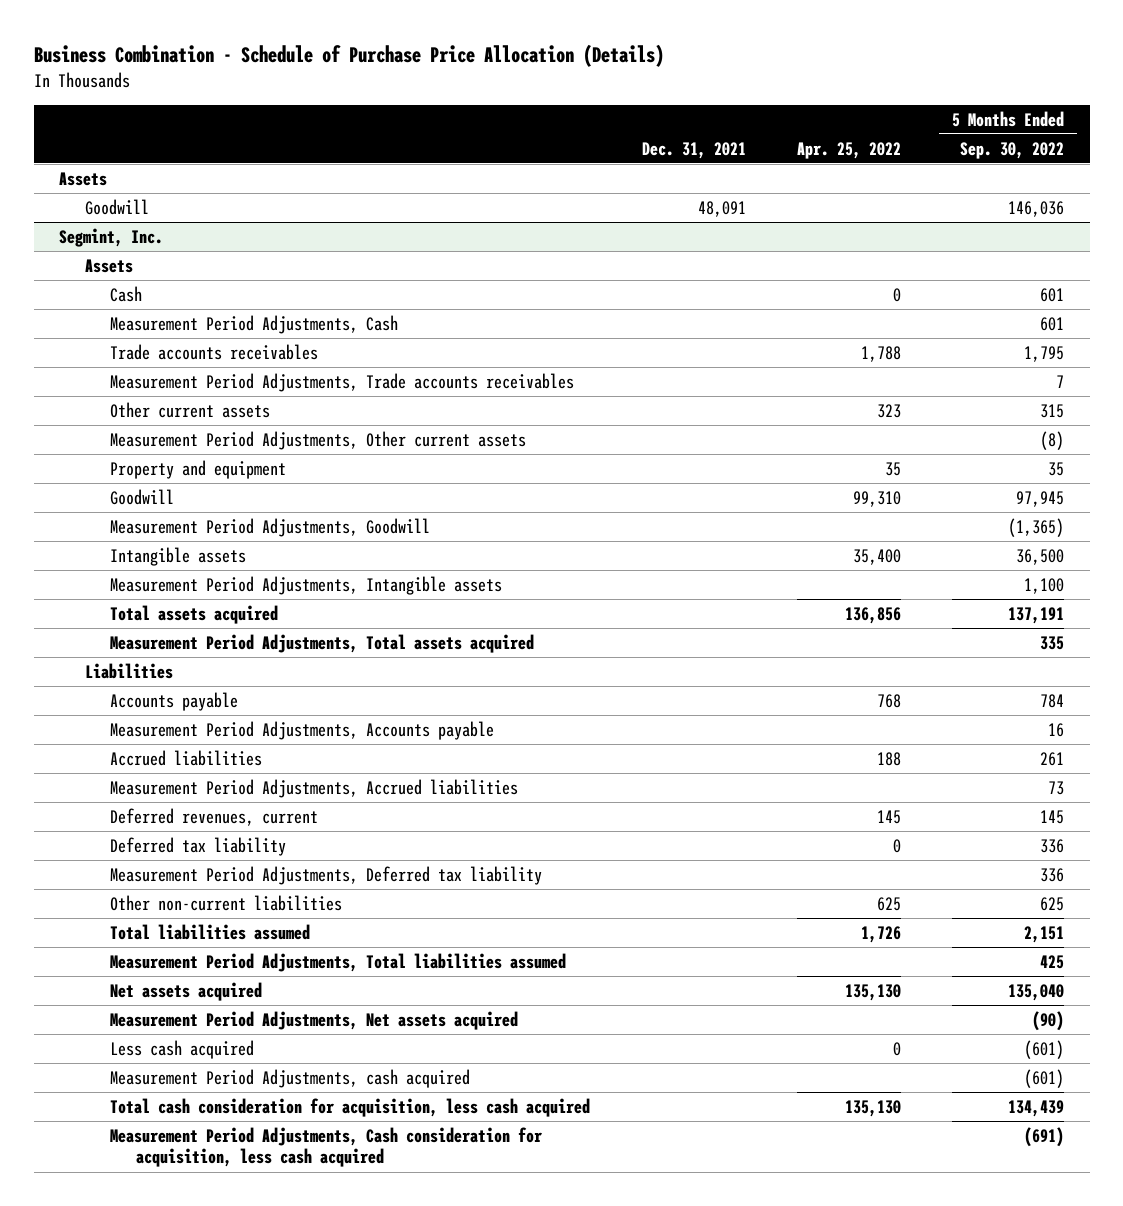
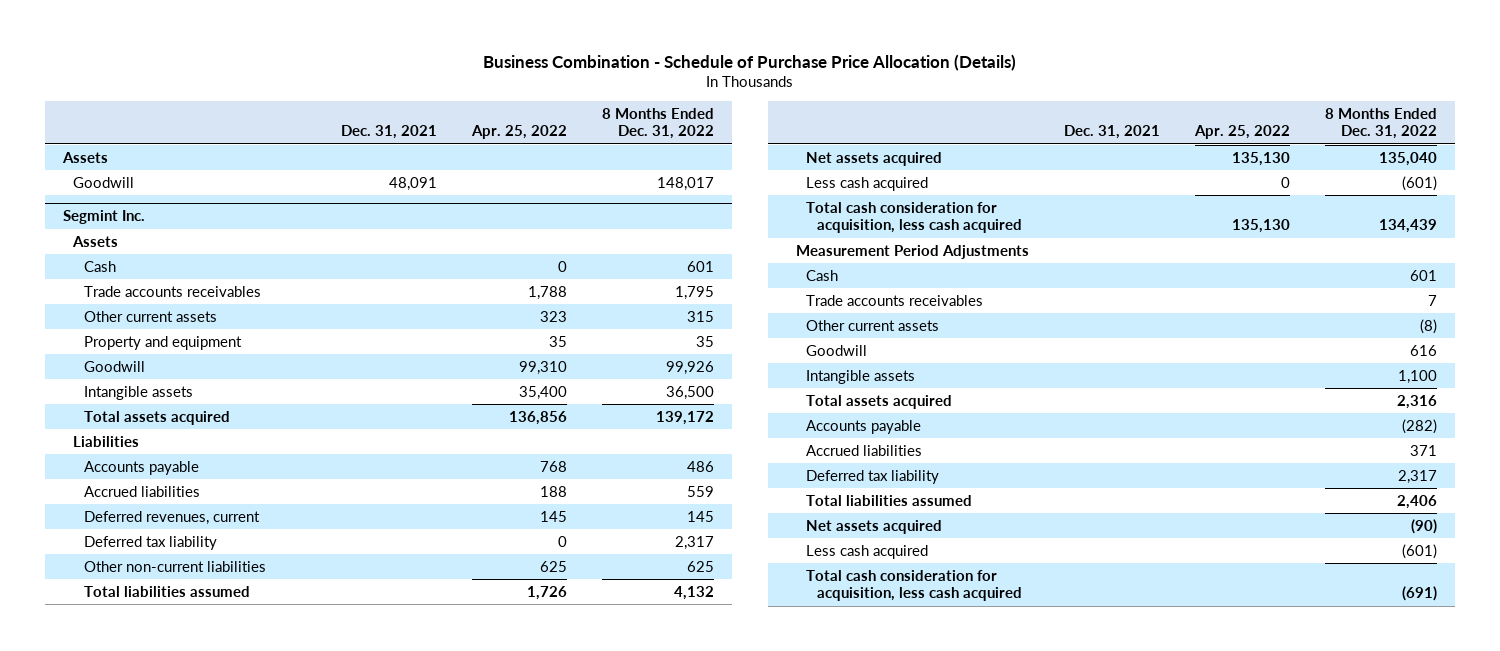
- | Dec. 31, 2021 | Apr. 25, 2022 | 5 Months Ended Sep. 30, 2022
+ | Dec. 31, 2021 | Apr. 25, 2022 | 8 Months Ended Dec. 31, 2022
- Segmint, Inc.
+ Segmint Inc.
- Measurement Period Adjustments, Cash | | | 601
- Measurement Period Adjustments, Trade accounts receivables | | | 7
- Measurement Period Adjustments, Other current assets | | | (8)
- Measurement Period Adjustments, Goodwill | | | (1,365)
- Measurement Period Adjustments, Intangible assets | | | 1,100
- Measurement Period Adjustments, Total assets acquired | | | 335
- Measurement Period Adjustments, Accounts payable | | | 16
- Measurement Period Adjustments, Accrued liabilities | | | 73
- Measurement Period Adjustments, Deferred tax liability | | | 336
- Measurement Period Adjustments, Total liabilities assumed | | | 425
- Measurement Period Adjustments, Net assets acquired | | | (90)
- Measurement Period Adjustments, cash acquired | | | (601)
- Measurement Period Adjustments, Cash consideration for acquisition, less cash acquired | | | (691)
+ Measurement Period Adjustments
+ Cash | | | 601
+ Trade accounts receivables | | | 7
+ Other current assets | | | (8)
+ Goodwill | | | 616
+ Intangible assets | | | 1,100
+ Total assets acquired | | | 2,316
+ Accounts payable | | | (282)
+ Accrued liabilities | | | 371
+ Deferred tax liability | | | 2,317
+ Total liabilities assumed | | | 2,406
+ Net assets acquired | | | (90)
+ Less cash acquired | | | (601)
+ Total cash consideration for acquisition, less cash acquired | | | (691)

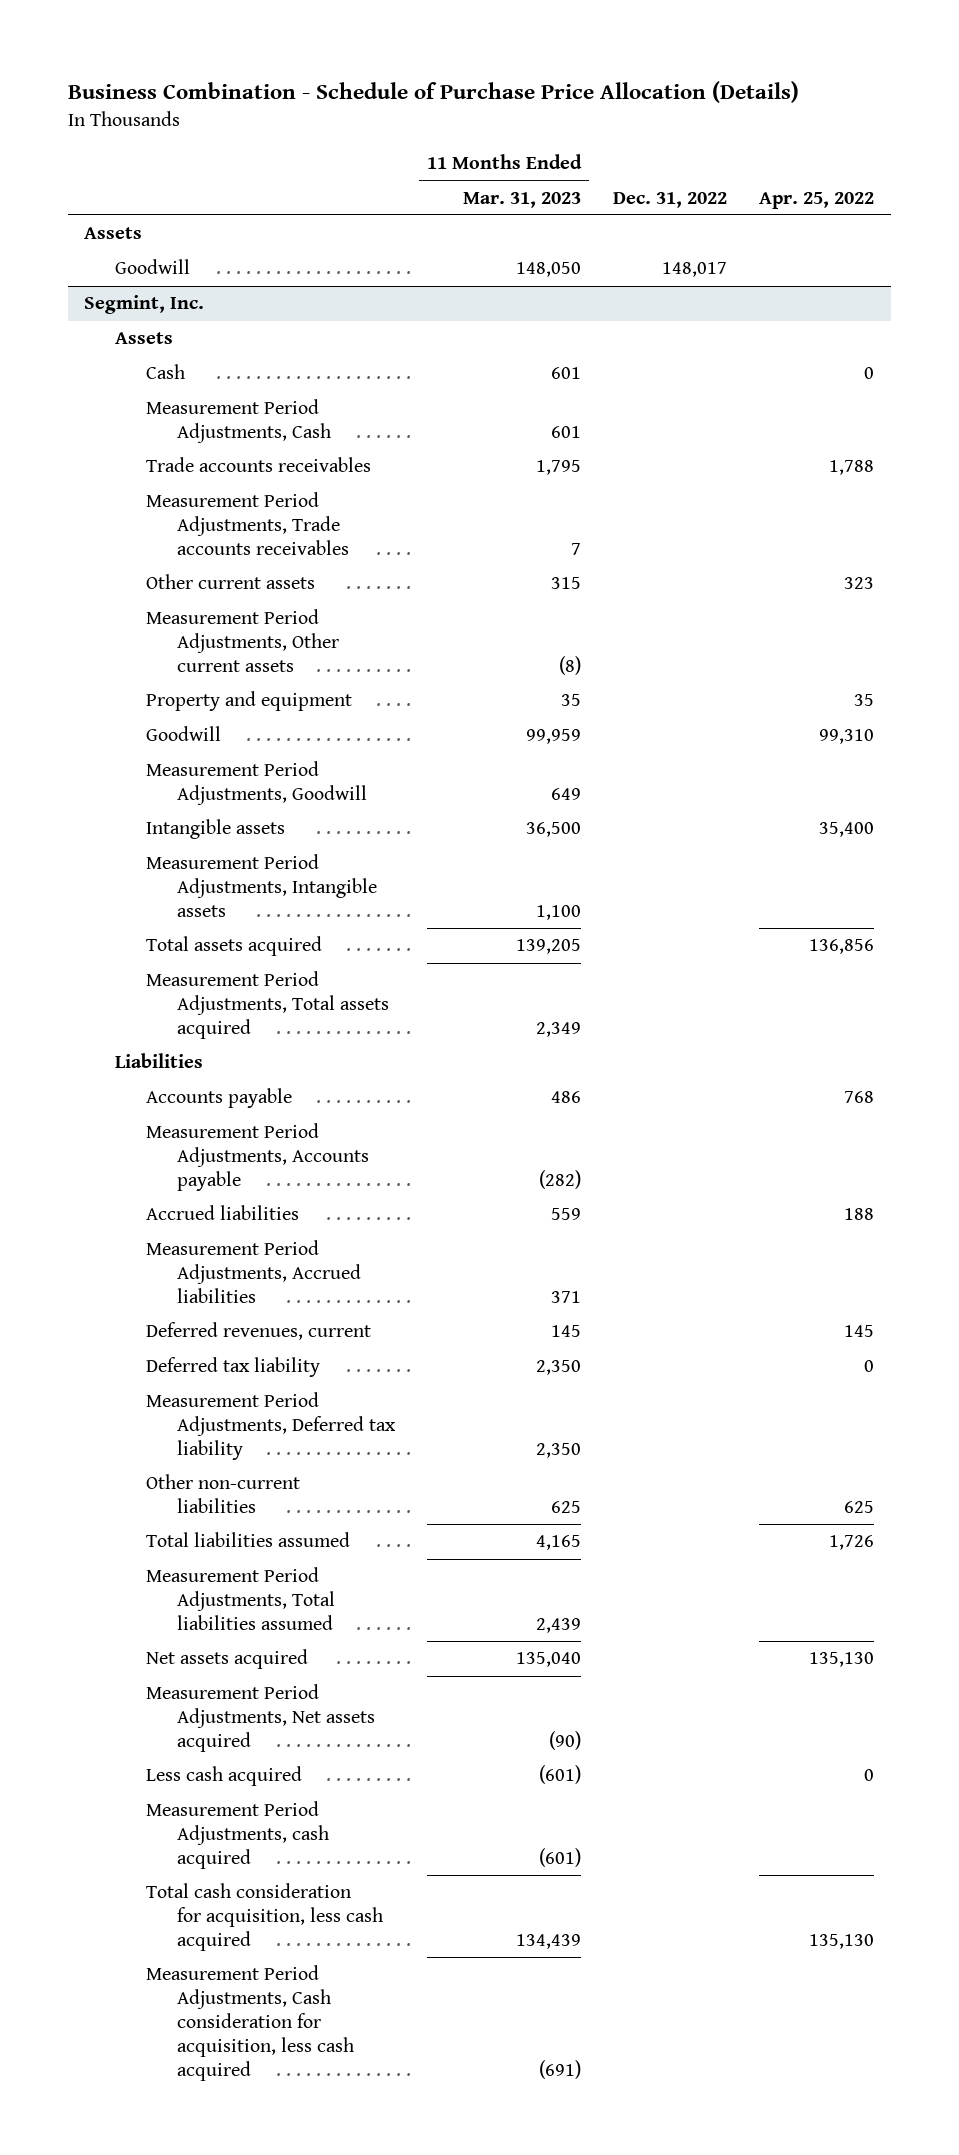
- | Dec. 31, 2021 | Apr. 25, 2022 | 8 Months Ended Dec. 31, 2022
+ | 11 Months Ended Mar. 31, 2023 | Dec. 31, 2022 | Apr. 25, 2022
- Segmint Inc.
+ Segmint, Inc.
+ Measurement Period Adjustments, Cash | 601 | |
+ Measurement Period Adjustments, Trade accounts receivables | 7 | |
+ Measurement Period Adjustments, Other current assets | (8) | |
+ Measurement Period Adjustments, Goodwill | 649 | |
+ Measurement Period Adjustments, Intangible assets | 1,100 | |
+ Measurement Period Adjustments, Total assets acquired | 2,349 | |
+ Measurement Period Adjustments, Accounts payable | (282) | |
+ Measurement Period Adjustments, Accrued liabilities | 371 | |
+ Measurement Period Adjustments, Deferred tax liability | 2,350 | |
+ Measurement Period Adjustments, Total liabilities assumed | 2,439 | |
+ Measurement Period Adjustments, Net assets acquired | (90) | |
+ Measurement Period Adjustments, cash acquired | (601) | |
- Measurement Period Adjustments
- Cash | | | 601
- Trade accounts receivables | | | 7
- Other current assets | | | (8)
- Goodwill | | | 616
- Intangible assets | | | 1,100
- Total assets acquired | | | 2,316
- Accounts payable | | | (282)
- Accrued liabilities | | | 371
- Deferred tax liability | | | 2,317
- Total liabilities assumed | | | 2,406
- Net assets acquired | | | (90)
- Less cash acquired | | | (601)
- Total cash consideration for acquisition, less cash acquired | | | (691)
+ Measurement Period Adjustments, Cash consideration for acquisition, less cash acquired | (691) | |

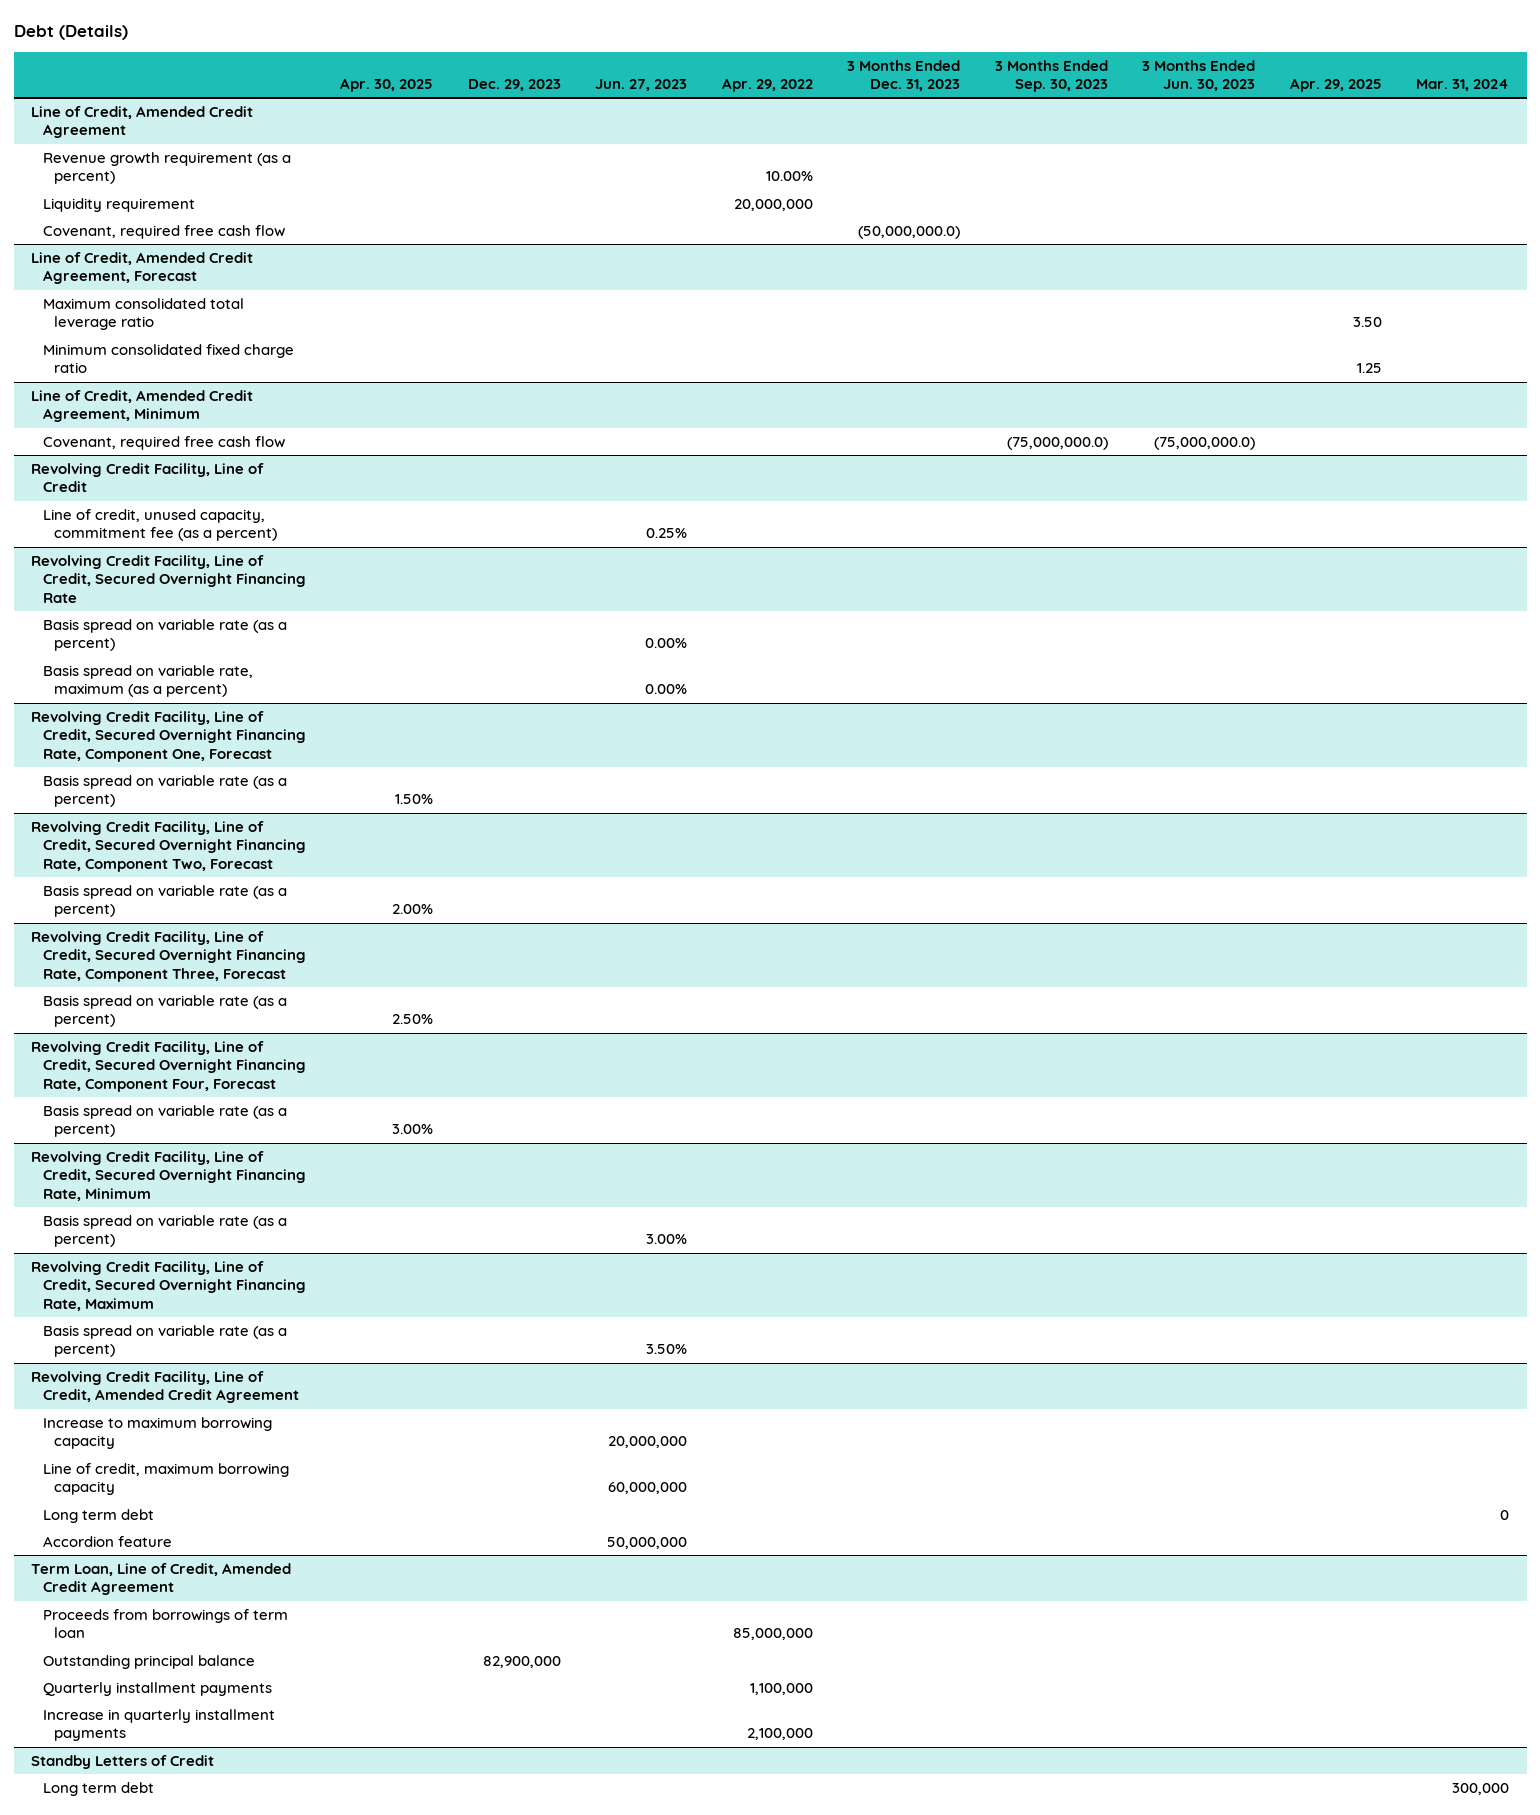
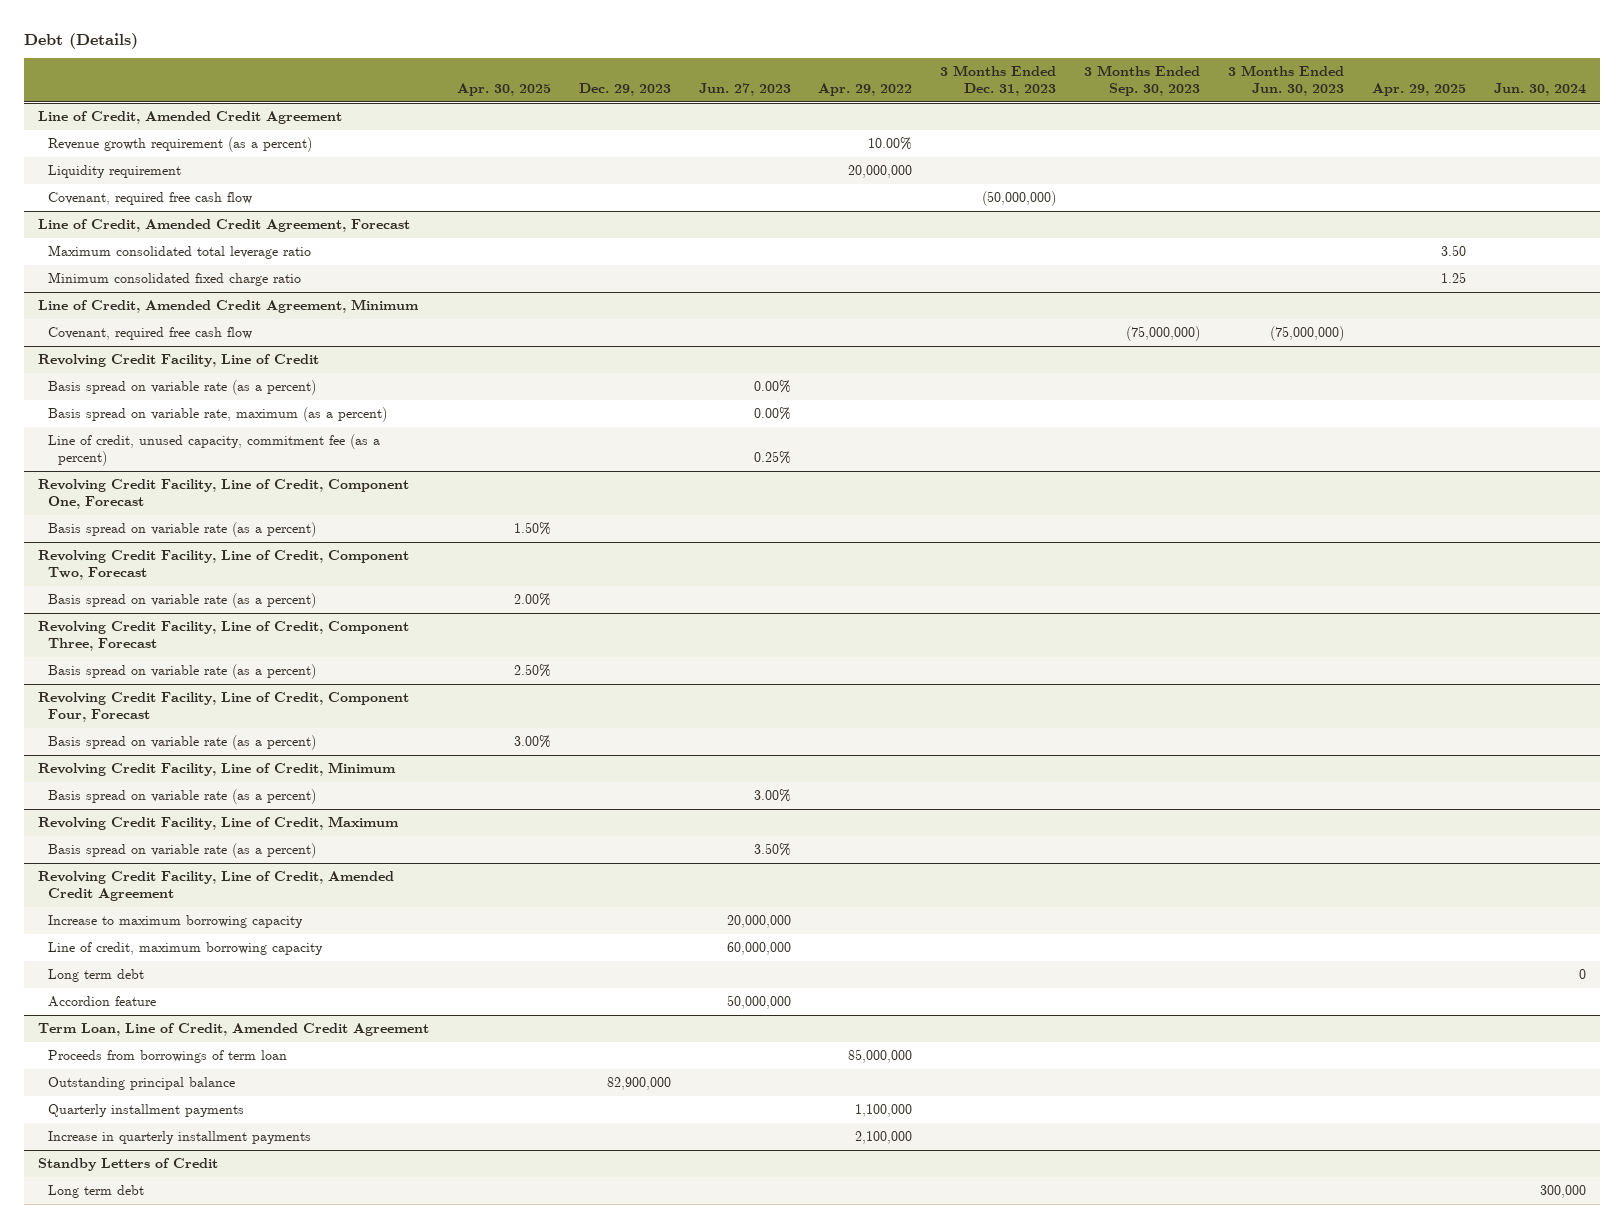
- | Apr. 30, 2025 | Dec. 29, 2023 | Jun. 27, 2023 | Apr. 29, 2022 | 3 Months Ended Dec. 31, 2023 | 3 Months Ended Sep. 30, 2023 | 3 Months Ended Jun. 30, 2023 | Apr. 29, 2025 | Mar. 31, 2024
+ | Apr. 30, 2025 | Dec. 29, 2023 | Jun. 27, 2023 | Apr. 29, 2022 | 3 Months Ended Dec. 31, 2023 | 3 Months Ended Sep. 30, 2023 | 3 Months Ended Jun. 30, 2023 | Apr. 29, 2025 | Jun. 30, 2024
@ Line of Credit, Amended Credit Agreement
- Covenant, required free cash flow | | | | | (50,000,000.0) | | | |
+ Covenant, required free cash flow | | | | | (50,000,000) | | | |
@ Line of Credit, Amended Credit Agreement, Minimum
- Covenant, required free cash flow | | | | | | (75,000,000.0) | (75,000,000.0) | |
+ Covenant, required free cash flow | | | | | | (75,000,000) | (75,000,000) | |
@ Revolving Credit Facility, Line of Credit
+ Basis spread on variable rate (as a percent) | | | 0.00% | | | | | |
+ Basis spread on variable rate, maximum (as a percent) | | | 0.00% | | | | | |
- Revolving Credit Facility, Line of Credit, Secured Overnight Financing Rate
- Basis spread on variable rate (as a percent) | | | 0.00% | | | | | |
- Basis spread on variable rate, maximum (as a percent) | | | 0.00% | | | | | |
- Revolving Credit Facility, Line of Credit, Secured Overnight Financing Rate, Component One, Forecast
+ Revolving Credit Facility, Line of Credit, Component One, Forecast
- Revolving Credit Facility, Line of Credit, Secured Overnight Financing Rate, Component Two, Forecast
+ Revolving Credit Facility, Line of Credit, Component Two, Forecast
- Revolving Credit Facility, Line of Credit, Secured Overnight Financing Rate, Component Three, Forecast
+ Revolving Credit Facility, Line of Credit, Component Three, Forecast
- Revolving Credit Facility, Line of Credit, Secured Overnight Financing Rate, Component Four, Forecast
+ Revolving Credit Facility, Line of Credit, Component Four, Forecast
- Revolving Credit Facility, Line of Credit, Secured Overnight Financing Rate, Minimum
+ Revolving Credit Facility, Line of Credit, Minimum
- Revolving Credit Facility, Line of Credit, Secured Overnight Financing Rate, Maximum
+ Revolving Credit Facility, Line of Credit, Maximum

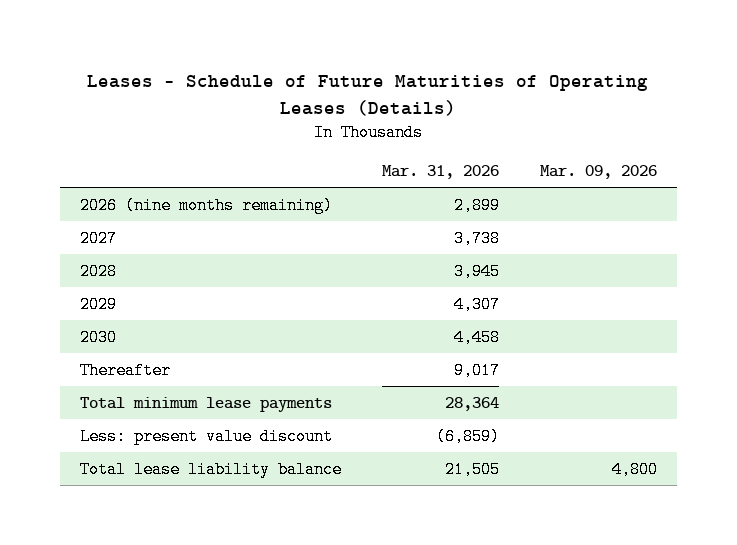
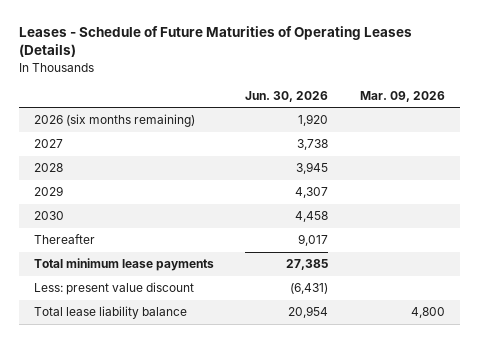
- | Mar. 31, 2026 | Mar. 09, 2026
+ | Jun. 30, 2026 | Mar. 09, 2026
- 2026 (nine months remaining) | 2,899 |
+ 2026 (six months remaining) | 1,920 |

